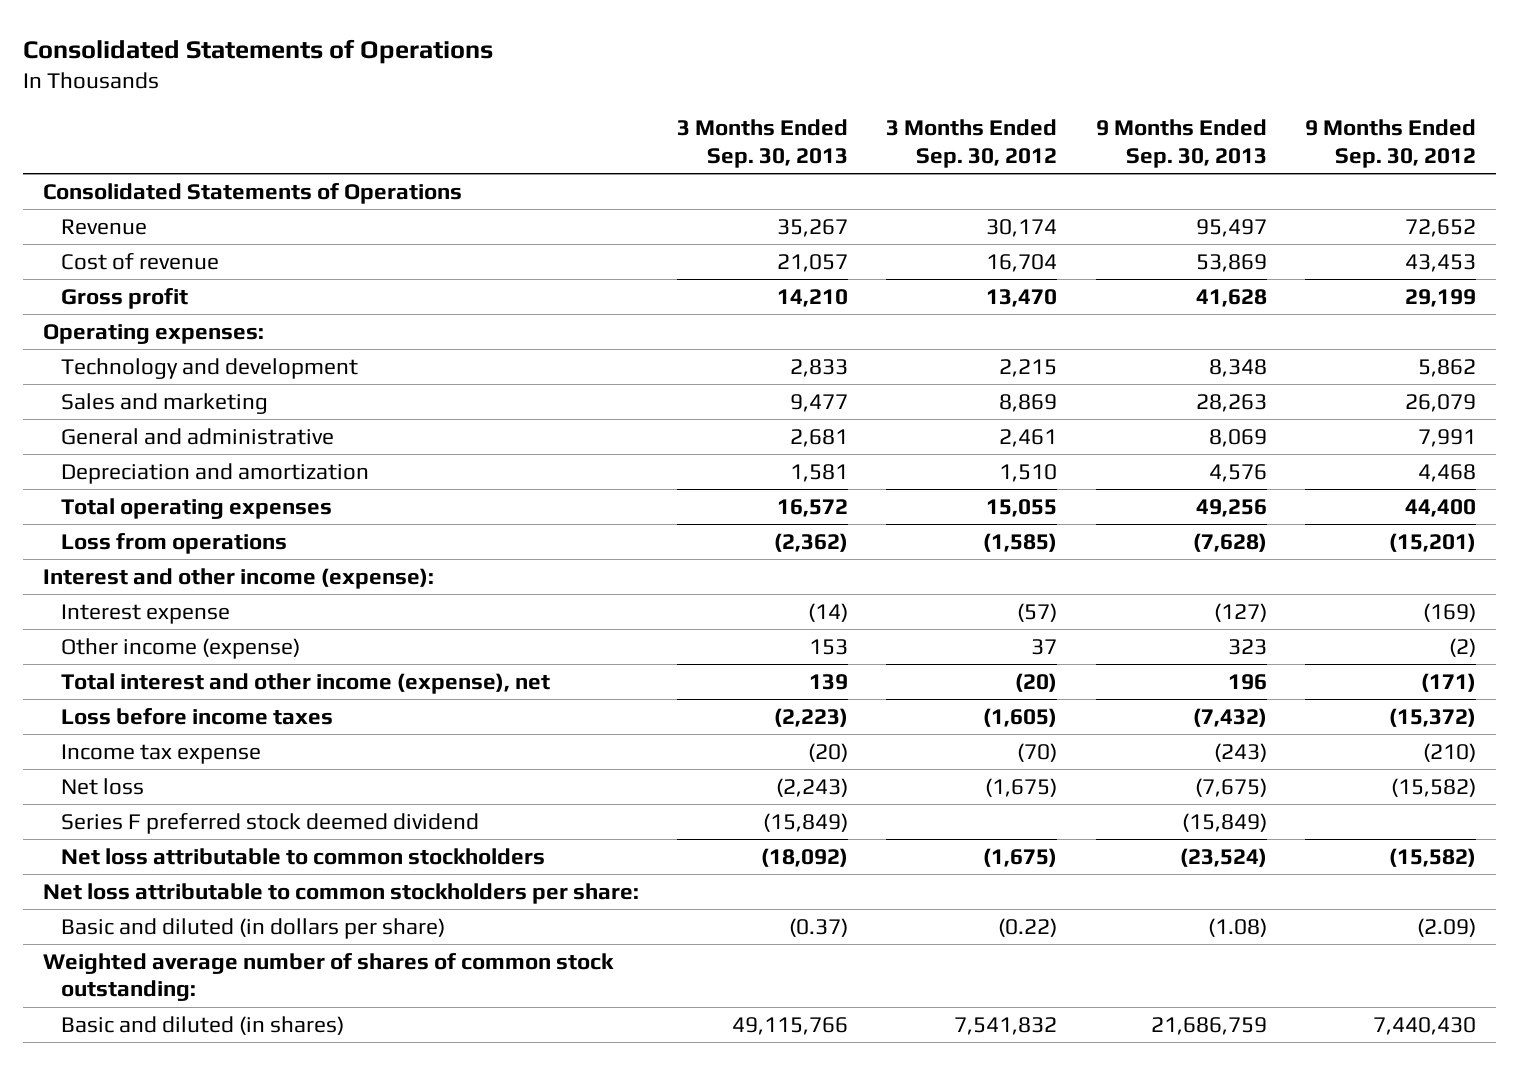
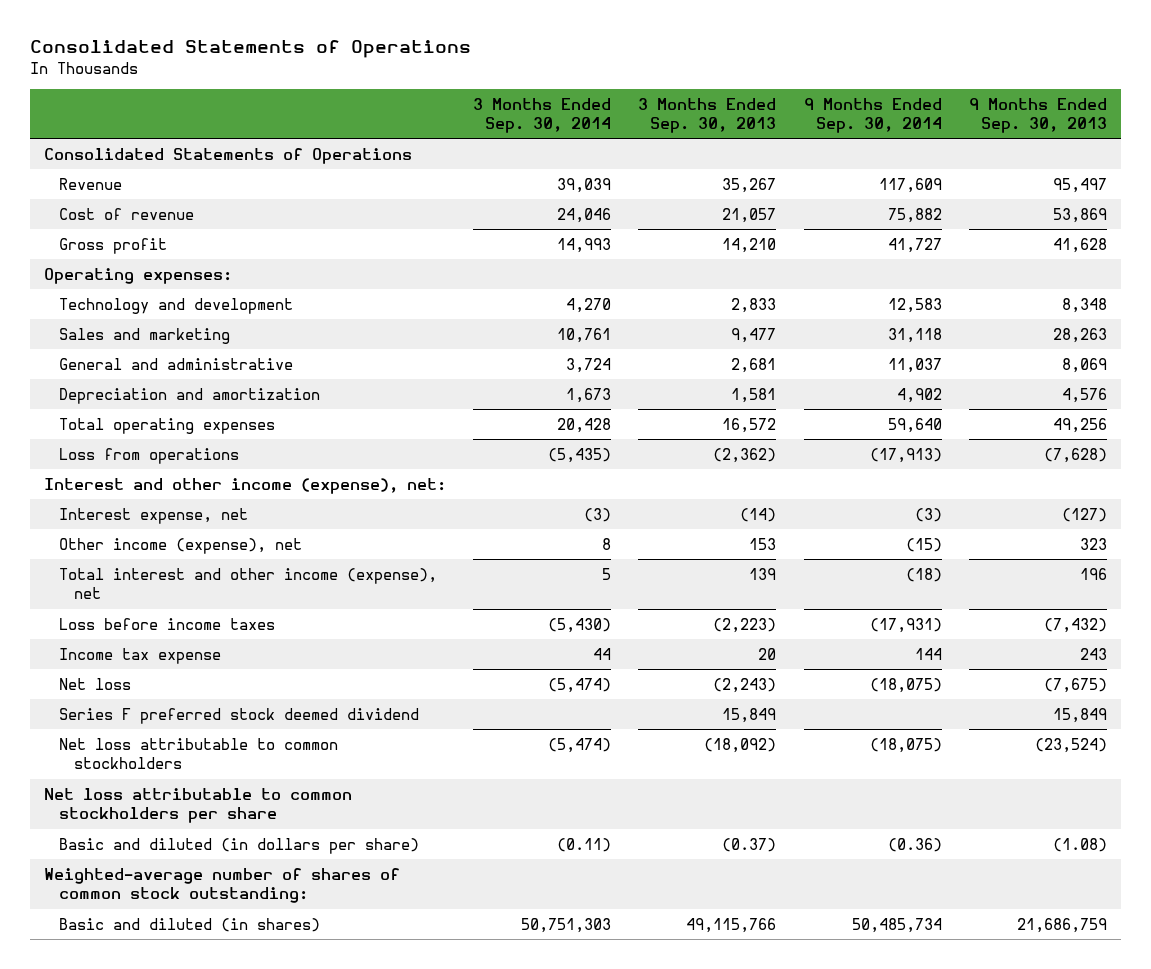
- | 3 Months Ended Sep. 30, 2013 | 3 Months Ended Sep. 30, 2012 | 9 Months Ended Sep. 30, 2013 | 9 Months Ended Sep. 30, 2012
+ | 3 Months Ended Sep. 30, 2014 | 3 Months Ended Sep. 30, 2013 | 9 Months Ended Sep. 30, 2014 | 9 Months Ended Sep. 30, 2013
- Interest and other income (expense):
- Interest expense | (14) | (57) | (127) | (169)
- Other income (expense) | 153 | 37 | 323 | (2)
+ Interest and other income (expense), net:
+ Interest expense, net | (3) | (14) | (3) | (127)
+ Other income (expense), net | 8 | 153 | (15) | 323
- Income tax expense | (20) | (70) | (243) | (210)
+ Income tax expense | 44 | 20 | 144 | 243
- Series F preferred stock deemed dividend | (15,849) | | (15,849) |
+ Series F preferred stock deemed dividend | | 15,849 | | 15,849
- Net loss attributable to common stockholders per share:
+ Net loss attributable to common stockholders per share
- Weighted average number of shares of common stock outstanding:
+ Weighted-average number of shares of common stock outstanding:

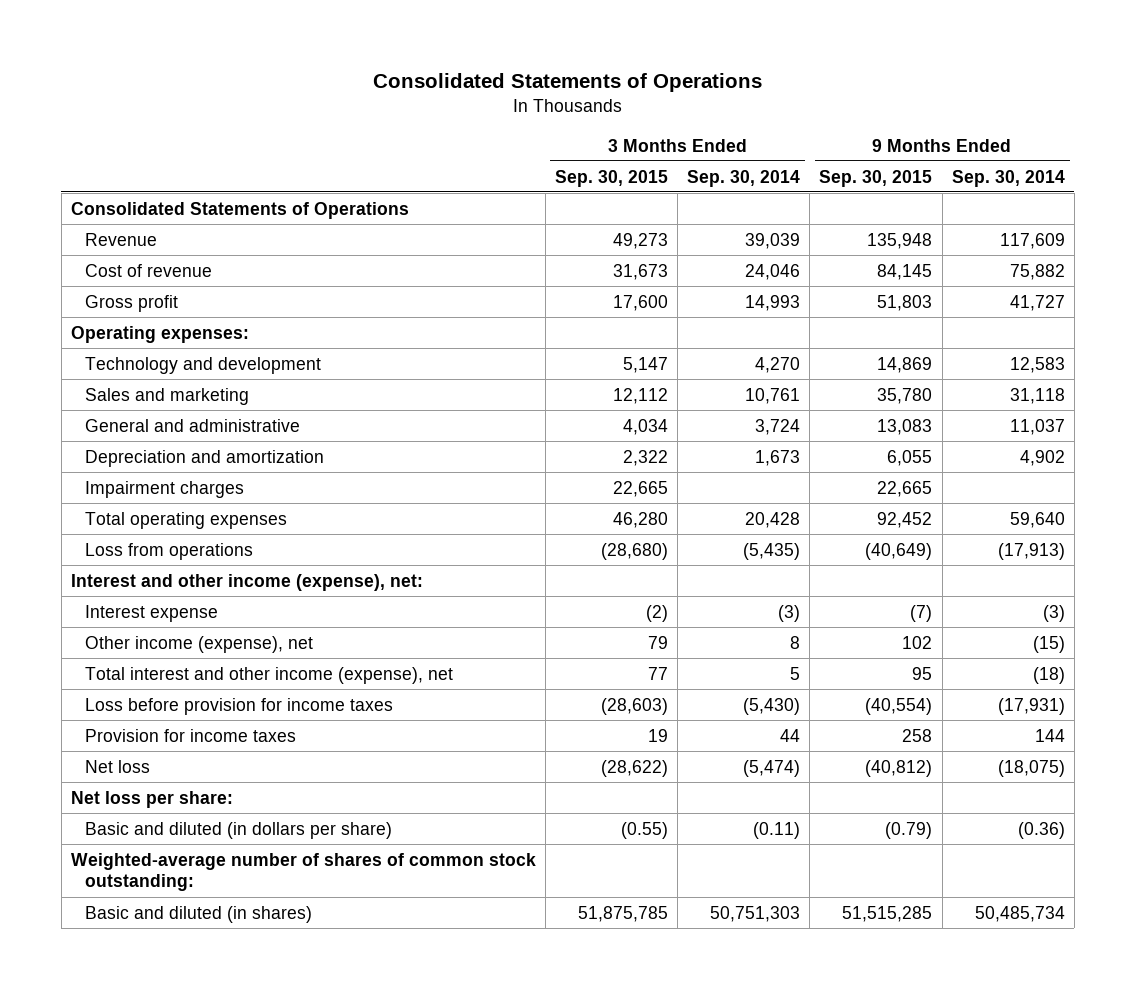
- | 3 Months Ended Sep. 30, 2014 | 3 Months Ended Sep. 30, 2013 | 9 Months Ended Sep. 30, 2014 | 9 Months Ended Sep. 30, 2013
+ | 3 Months Ended Sep. 30, 2015 | 3 Months Ended Sep. 30, 2014 | 9 Months Ended Sep. 30, 2015 | 9 Months Ended Sep. 30, 2014
+ Impairment charges | 22,665 | | 22,665 |
- Interest expense, net | (3) | (14) | (3) | (127)
+ Interest expense | (2) | (3) | (7) | (3)
- Loss before income taxes | (5,430) | (2,223) | (17,931) | (7,432)
- Income tax expense | 44 | 20 | 144 | 243
+ Loss before provision for income taxes | (28,603) | (5,430) | (40,554) | (17,931)
+ Provision for income taxes | 19 | 44 | 258 | 144
- Series F preferred stock deemed dividend | | 15,849 | | 15,849
- Net loss attributable to common stockholders | (5,474) | (18,092) | (18,075) | (23,524)
- Net loss attributable to common stockholders per share
+ Net loss per share:

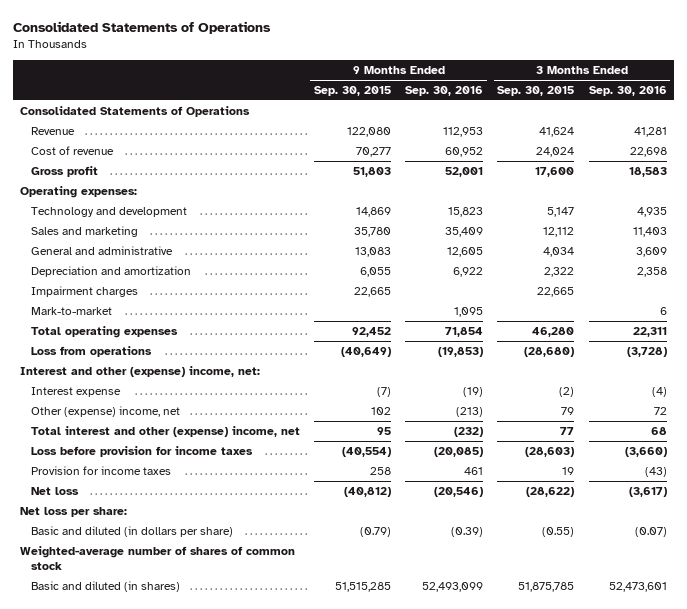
- | 3 Months Ended Sep. 30, 2015 | 3 Months Ended Sep. 30, 2014 | 9 Months Ended Sep. 30, 2015 | 9 Months Ended Sep. 30, 2014
+ | 9 Months Ended Sep. 30, 2015 | 9 Months Ended Sep. 30, 2016 | 3 Months Ended Sep. 30, 2015 | 3 Months Ended Sep. 30, 2016
- Revenue | 49,273 | 39,039 | 135,948 | 117,609
- Cost of revenue | 31,673 | 24,046 | 84,145 | 75,882
+ Revenue | 122,080 | 112,953 | 41,624 | 41,281
+ Cost of revenue | 70,277 | 60,952 | 24,024 | 22,698
+ Mark-to-market | | 1,095 | | 6
- Interest and other income (expense), net:
+ Interest and other (expense) income, net:
- Other income (expense), net | 79 | 8 | 102 | (15)
- Total interest and other income (expense), net | 77 | 5 | 95 | (18)
+ Other (expense) income, net | 102 | (213) | 79 | 72
+ Total interest and other (expense) income, net | 95 | (232) | 77 | 68
- Weighted-average number of shares of common stock outstanding:
+ Weighted-average number of shares of common stock

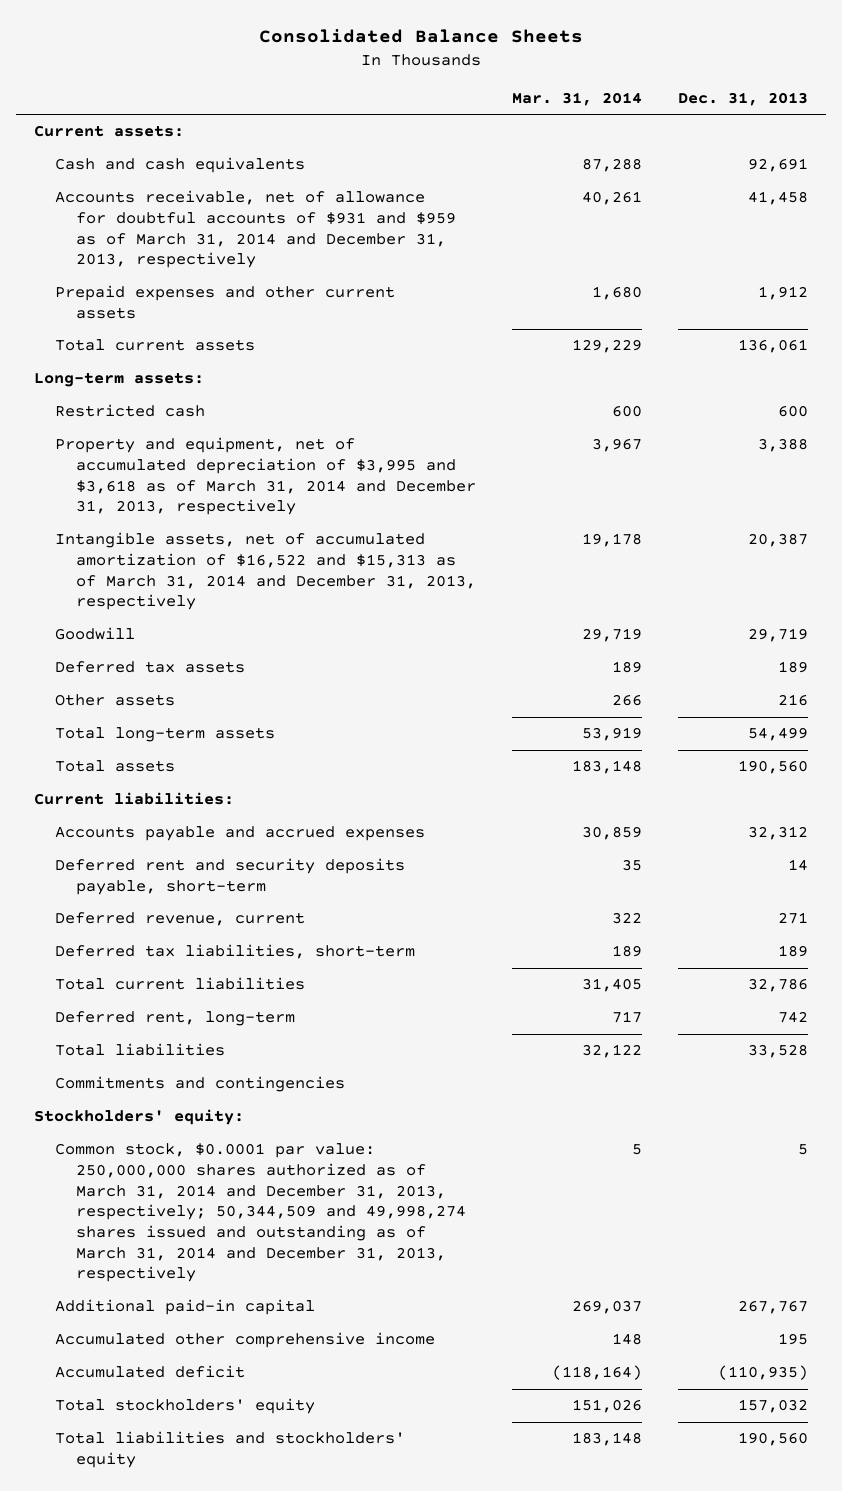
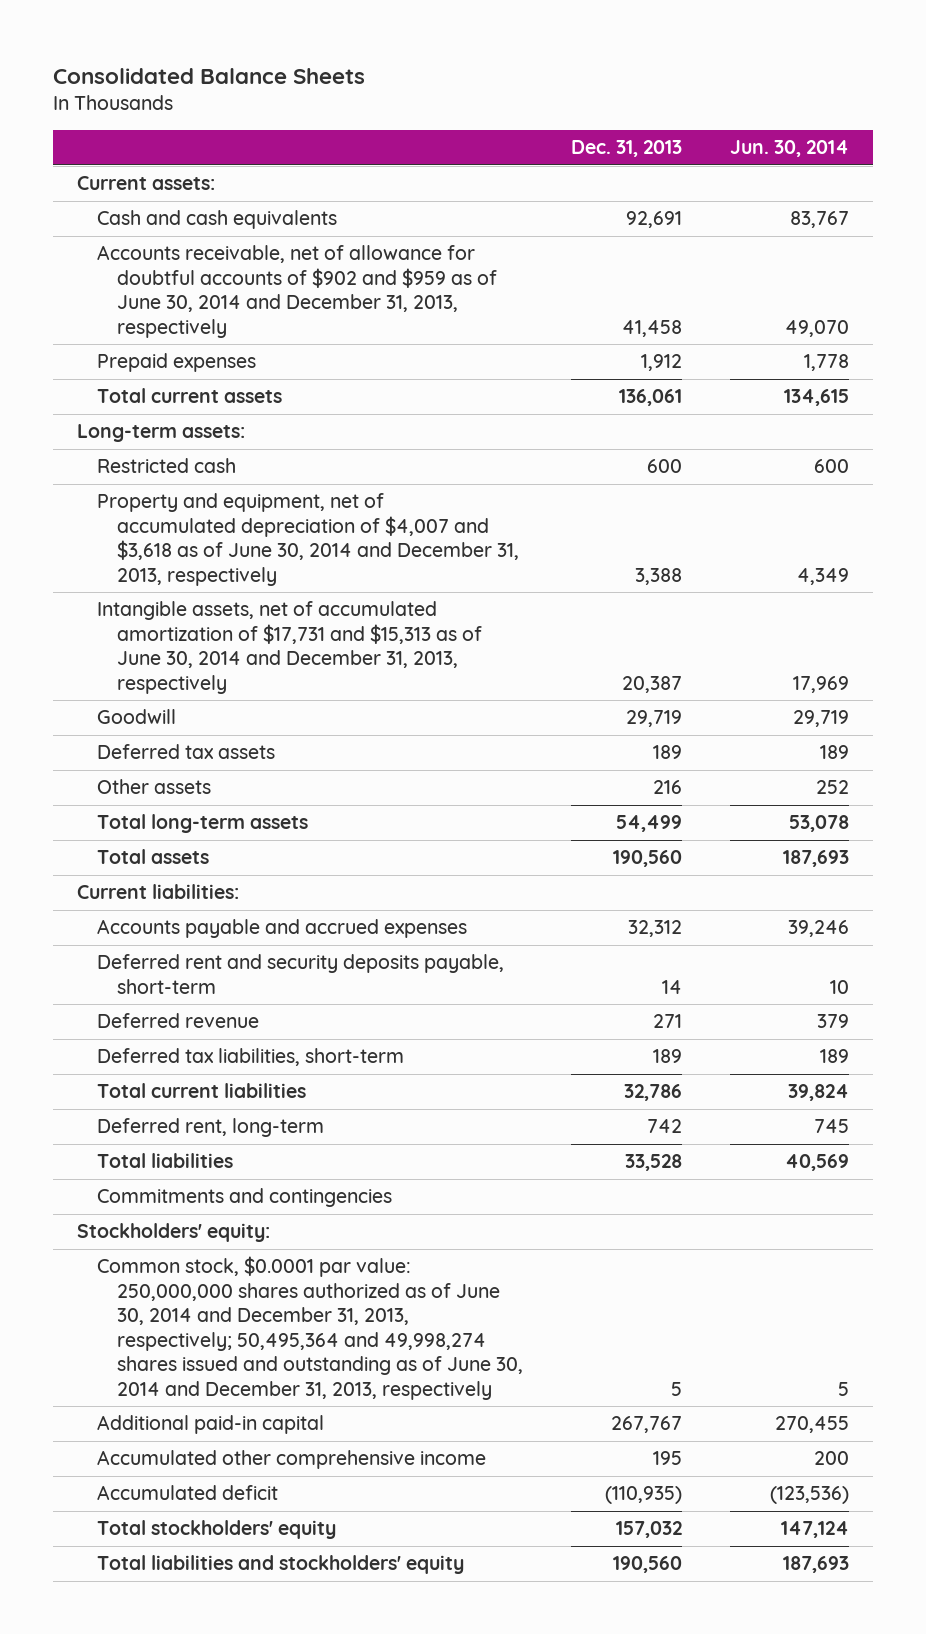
- | Mar. 31, 2014 | Dec. 31, 2013
+ | Dec. 31, 2013 | Jun. 30, 2014
- Accounts receivable, net of allowance for doubtful accounts of $931 and $959 as of March 31, 2014 and December 31, 2013, respectively | 40,261 | 41,458
- Prepaid expenses and other current assets | 1,680 | 1,912
+ Accounts receivable, net of allowance for doubtful accounts of $902 and $959 as of June 30, 2014 and December 31, 2013, respectively | 41,458 | 49,070
+ Prepaid expenses | 1,912 | 1,778
- Property and equipment, net of accumulated depreciation of $3,995 and $3,618 as of March 31, 2014 and December 31, 2013, respectively | 3,967 | 3,388
- Intangible assets, net of accumulated amortization of $16,522 and $15,313 as of March 31, 2014 and December 31, 2013, respectively | 19,178 | 20,387
+ Property and equipment, net of accumulated depreciation of $4,007 and $3,618 as of June 30, 2014 and December 31, 2013, respectively | 3,388 | 4,349
+ Intangible assets, net of accumulated amortization of $17,731 and $15,313 as of June 30, 2014 and December 31, 2013, respectively | 20,387 | 17,969
- Deferred revenue, current | 322 | 271
+ Deferred revenue | 271 | 379
- Common stock, $0.0001 par value: 250,000,000 shares authorized as of March 31, 2014 and December 31, 2013, respectively; 50,344,509 and 49,998,274 shares issued and outstanding as of March 31, 2014 and December 31, 2013, respectively | 5 | 5
+ Common stock, $0.0001 par value: 250,000,000 shares authorized as of June 30, 2014 and December 31, 2013, respectively; 50,495,364 and 49,998,274 shares issued and outstanding as of June 30, 2014 and December 31, 2013, respectively | 5 | 5

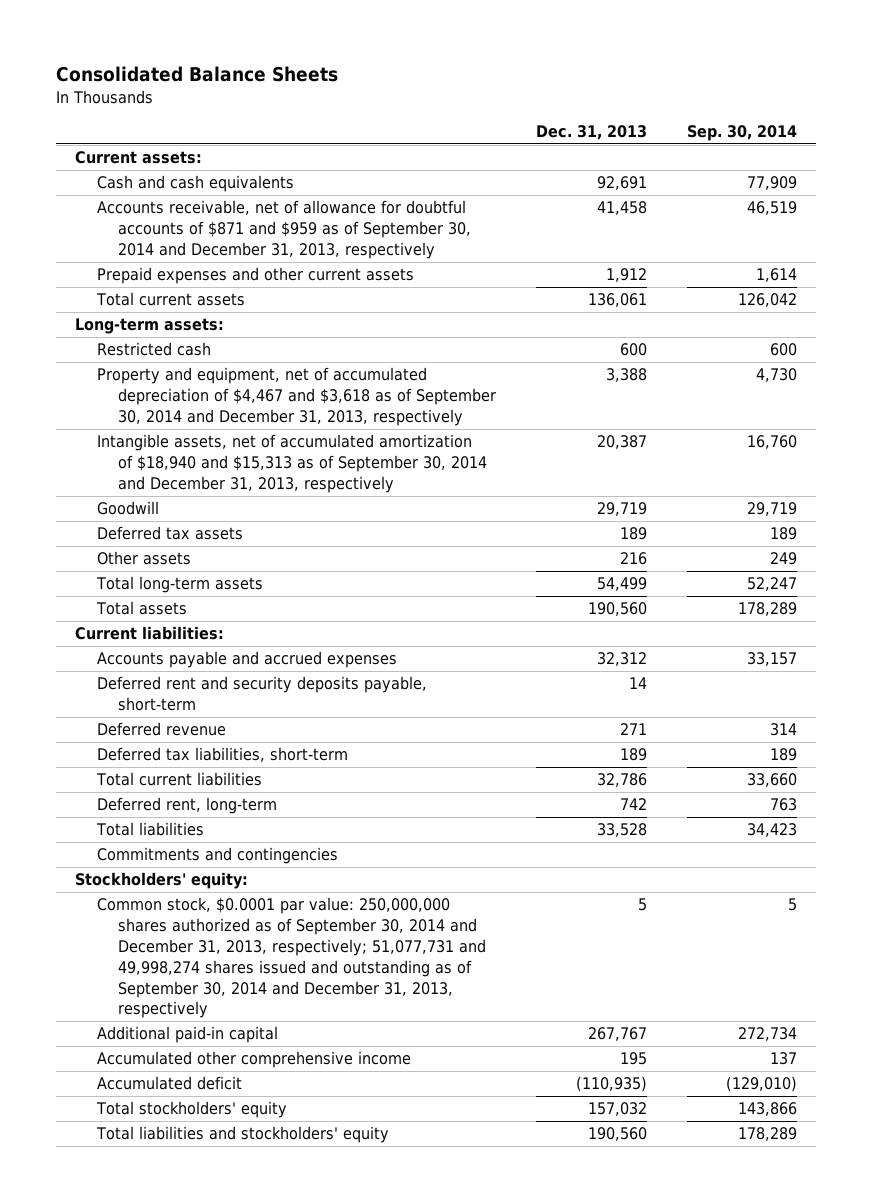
- | Dec. 31, 2013 | Jun. 30, 2014
+ | Dec. 31, 2013 | Sep. 30, 2014
- Accounts receivable, net of allowance for doubtful accounts of $902 and $959 as of June 30, 2014 and December 31, 2013, respectively | 41,458 | 49,070
- Prepaid expenses | 1,912 | 1,778
+ Accounts receivable, net of allowance for doubtful accounts of $871 and $959 as of September 30, 2014 and December 31, 2013, respectively | 41,458 | 46,519
+ Prepaid expenses and other current assets | 1,912 | 1,614
- Property and equipment, net of accumulated depreciation of $4,007 and $3,618 as of June 30, 2014 and December 31, 2013, respectively | 3,388 | 4,349
- Intangible assets, net of accumulated amortization of $17,731 and $15,313 as of June 30, 2014 and December 31, 2013, respectively | 20,387 | 17,969
+ Property and equipment, net of accumulated depreciation of $4,467 and $3,618 as of September 30, 2014 and December 31, 2013, respectively | 3,388 | 4,730
+ Intangible assets, net of accumulated amortization of $18,940 and $15,313 as of September 30, 2014 and December 31, 2013, respectively | 20,387 | 16,760
- Common stock, $0.0001 par value: 250,000,000 shares authorized as of June 30, 2014 and December 31, 2013, respectively; 50,495,364 and 49,998,274 shares issued and outstanding as of June 30, 2014 and December 31, 2013, respectively | 5 | 5
+ Common stock, $0.0001 par value: 250,000,000 shares authorized as of September 30, 2014 and December 31, 2013, respectively; 51,077,731 and 49,998,274 shares issued and outstanding as of September 30, 2014 and December 31, 2013, respectively | 5 | 5

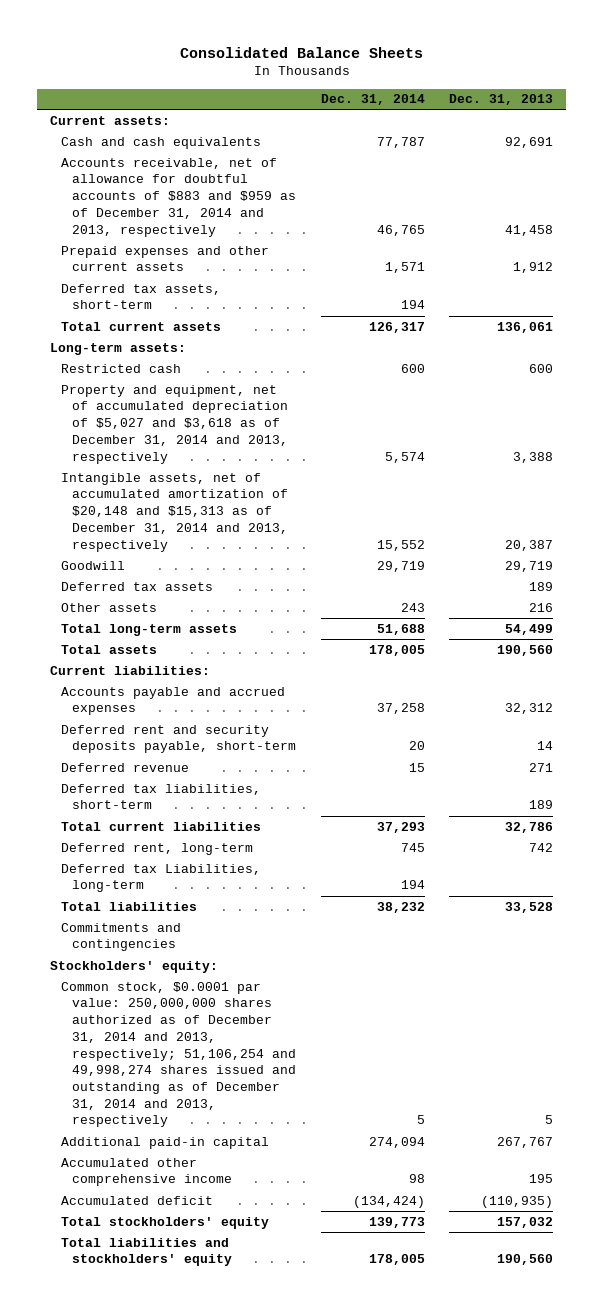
- | Dec. 31, 2013 | Sep. 30, 2014
+ | Dec. 31, 2014 | Dec. 31, 2013
- Accounts receivable, net of allowance for doubtful accounts of $871 and $959 as of September 30, 2014 and December 31, 2013, respectively | 41,458 | 46,519
+ Accounts receivable, net of allowance for doubtful accounts of $883 and $959 as of December 31, 2014 and 2013, respectively | 46,765 | 41,458
+ Deferred tax assets, short-term | 194 |
- Property and equipment, net of accumulated depreciation of $4,467 and $3,618 as of September 30, 2014 and December 31, 2013, respectively | 3,388 | 4,730
- Intangible assets, net of accumulated amortization of $18,940 and $15,313 as of September 30, 2014 and December 31, 2013, respectively | 20,387 | 16,760
+ Property and equipment, net of accumulated depreciation of $5,027 and $3,618 as of December 31, 2014 and 2013, respectively | 5,574 | 3,388
+ Intangible assets, net of accumulated amortization of $20,148 and $15,313 as of December 31, 2014 and 2013, respectively | 15,552 | 20,387
+ Deferred tax Liabilities, long-term | 194 |
- Common stock, $0.0001 par value: 250,000,000 shares authorized as of September 30, 2014 and December 31, 2013, respectively; 51,077,731 and 49,998,274 shares issued and outstanding as of September 30, 2014 and December 31, 2013, respectively | 5 | 5
+ Common stock, $0.0001 par value: 250,000,000 shares authorized as of December 31, 2014 and 2013, respectively; 51,106,254 and 49,998,274 shares issued and outstanding as of December 31, 2014 and 2013, respectively | 5 | 5

